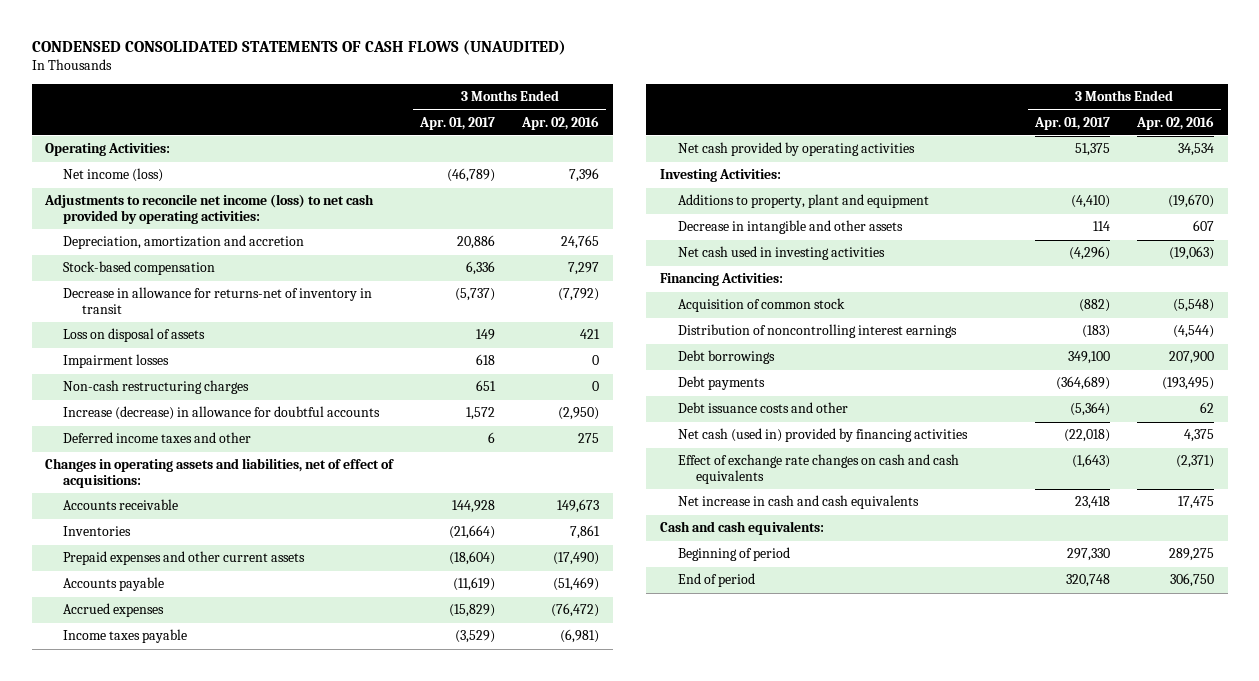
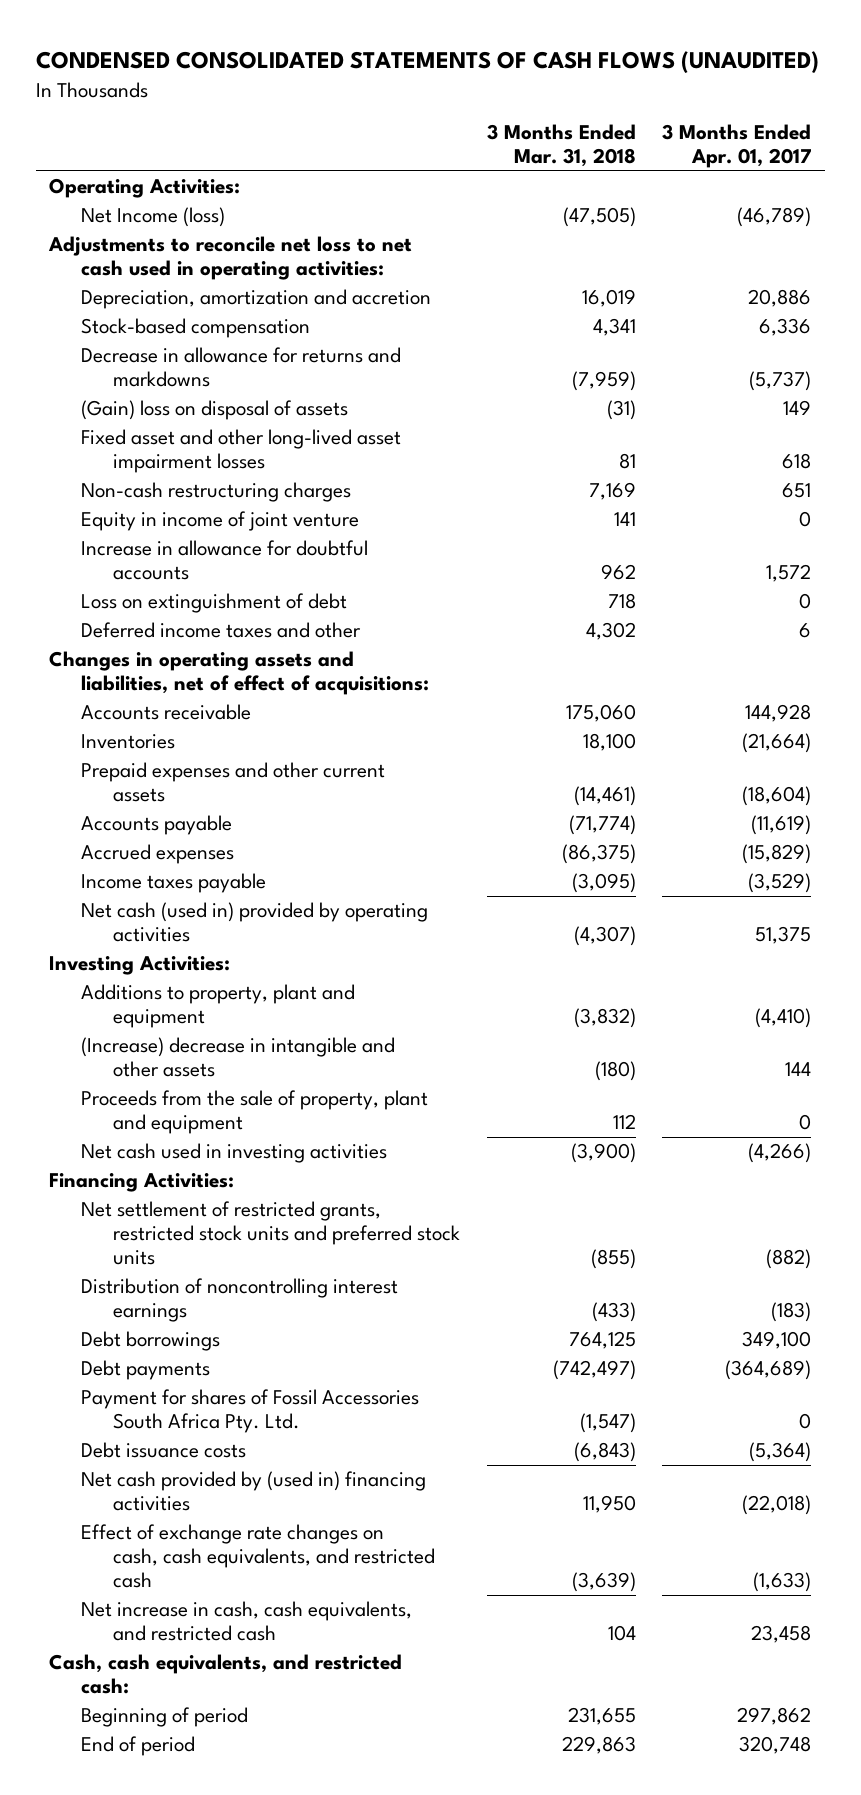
- | 3 Months Ended Apr. 01, 2017 | 3 Months Ended Apr. 02, 2016
+ | 3 Months Ended Mar. 31, 2018 | 3 Months Ended Apr. 01, 2017
- Net income (loss) | (46,789) | 7,396
- Adjustments to reconcile net income (loss) to net cash provided by operating activities:
+ Net Income (loss) | (47,505) | (46,789)
+ Adjustments to reconcile net loss to net cash used in operating activities:
- Decrease in allowance for returns-net of inventory in transit | (5,737) | (7,792)
- Loss on disposal of assets | 149 | 421
- Impairment losses | 618 | 0
+ Decrease in allowance for returns and markdowns | (7,959) | (5,737)
+ (Gain) loss on disposal of assets | (31) | 149
+ Fixed asset and other long-lived asset impairment losses | 81 | 618
- Increase (decrease) in allowance for doubtful accounts | 1,572 | (2,950)
+ Equity in income of joint venture | 141 | 0
+ Increase in allowance for doubtful accounts | 962 | 1,572
+ Loss on extinguishment of debt | 718 | 0
- Net cash provided by operating activities | 51,375 | 34,534
+ Net cash (used in) provided by operating activities | (4,307) | 51,375
- Decrease in intangible and other assets | 114 | 607
- Net cash used in investing activities | (4,296) | (19,063)
+ (Increase) decrease in intangible and other assets | (180) | 144
+ Proceeds from the sale of property, plant and equipment | 112 | 0
+ Net cash used in investing activities | (3,900) | (4,266)
- Acquisition of common stock | (882) | (5,548)
+ Net settlement of restricted grants, restricted stock units and preferred stock units | (855) | (882)
- Debt issuance costs and other | (5,364) | 62
- Net cash (used in) provided by financing activities | (22,018) | 4,375
- Effect of exchange rate changes on cash and cash equivalents | (1,643) | (2,371)
- Net increase in cash and cash equivalents | 23,418 | 17,475
- Cash and cash equivalents:
- Beginning of period | 297,330 | 289,275
+ Payment for shares of Fossil Accessories South Africa Pty. Ltd. | (1,547) | 0
+ Debt issuance costs | (6,843) | (5,364)
+ Net cash provided by (used in) financing activities | 11,950 | (22,018)
+ Effect of exchange rate changes on cash, cash equivalents, and restricted cash | (3,639) | (1,633)
+ Net increase in cash, cash equivalents, and restricted cash | 104 | 23,458
+ Cash, cash equivalents, and restricted cash:
+ Beginning of period | 231,655 | 297,862

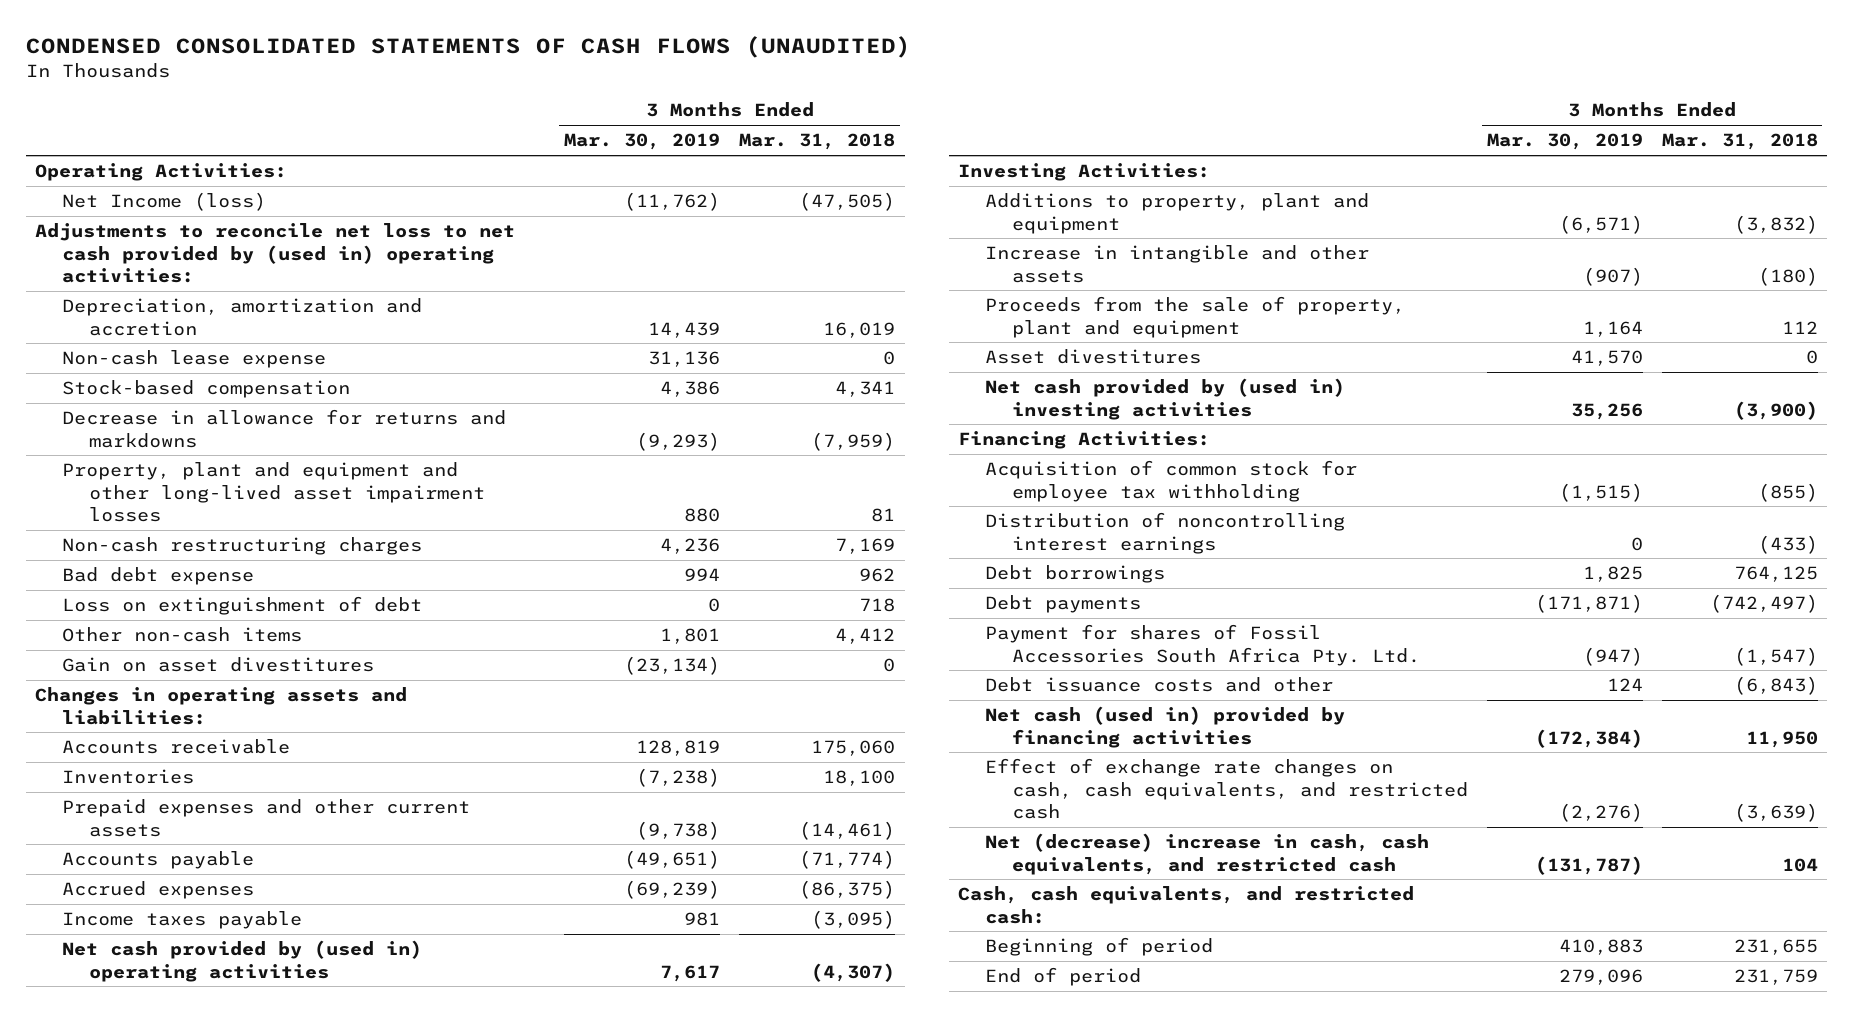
- | 3 Months Ended Mar. 31, 2018 | 3 Months Ended Apr. 01, 2017
+ | 3 Months Ended Mar. 30, 2019 | 3 Months Ended Mar. 31, 2018
- Adjustments to reconcile net loss to net cash used in operating activities:
+ Adjustments to reconcile net loss to net cash provided by (used in) operating activities:
+ Non-cash lease expense | 31,136 | 0
- (Gain) loss on disposal of assets | (31) | 149
- Fixed asset and other long-lived asset impairment losses | 81 | 618
+ Property, plant and equipment and other long-lived asset impairment losses | 880 | 81
- Equity in income of joint venture | 141 | 0
- Increase in allowance for doubtful accounts | 962 | 1,572
+ Bad debt expense | 994 | 962
- Deferred income taxes and other | 4,302 | 6
- Changes in operating assets and liabilities, net of effect of acquisitions:
+ Other non-cash items | 1,801 | 4,412
+ Gain on asset divestitures | (23,134) | 0
+ Changes in operating assets and liabilities:
- Net cash (used in) provided by operating activities | (4,307) | 51,375
+ Net cash provided by (used in) operating activities | 7,617 | (4,307)
- (Increase) decrease in intangible and other assets | (180) | 144
+ Increase in intangible and other assets | (907) | (180)
- Net cash used in investing activities | (3,900) | (4,266)
+ Asset divestitures | 41,570 | 0
+ Net cash provided by (used in) investing activities | 35,256 | (3,900)
- Net settlement of restricted grants, restricted stock units and preferred stock units | (855) | (882)
+ Acquisition of common stock for employee tax withholding | (1,515) | (855)
- Debt issuance costs | (6,843) | (5,364)
- Net cash provided by (used in) financing activities | 11,950 | (22,018)
+ Debt issuance costs and other | 124 | (6,843)
+ Net cash (used in) provided by financing activities | (172,384) | 11,950
- Net increase in cash, cash equivalents, and restricted cash | 104 | 23,458
+ Net (decrease) increase in cash, cash equivalents, and restricted cash | (131,787) | 104
- End of period | 229,863 | 320,748
+ End of period | 279,096 | 231,759

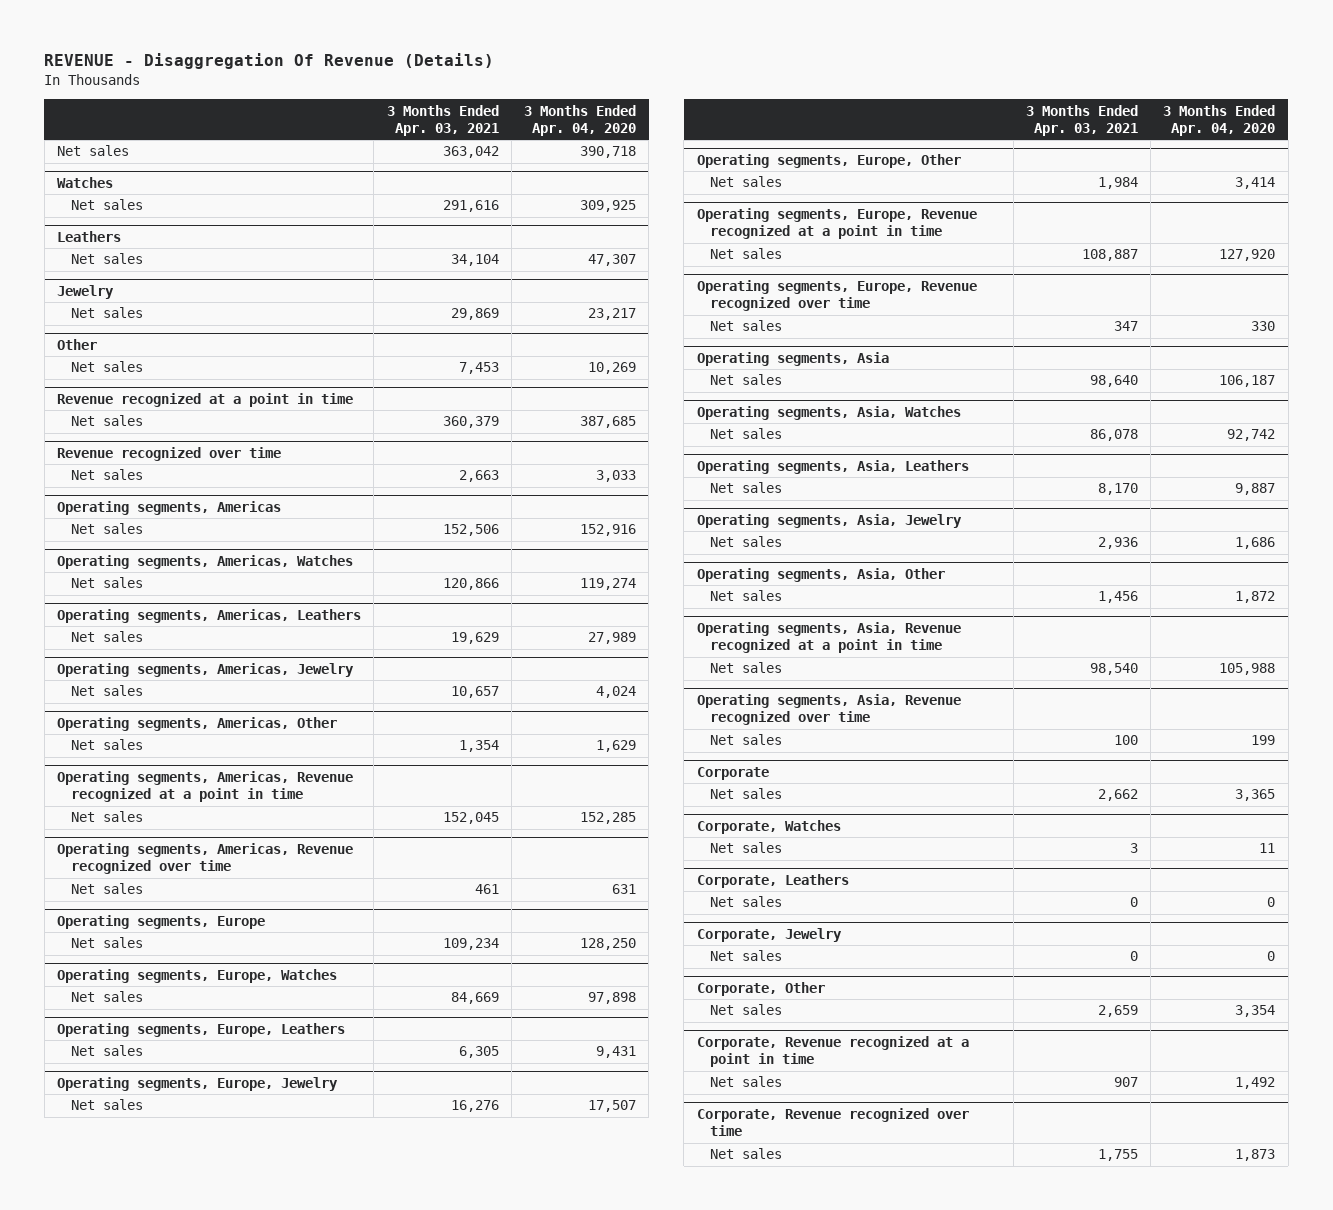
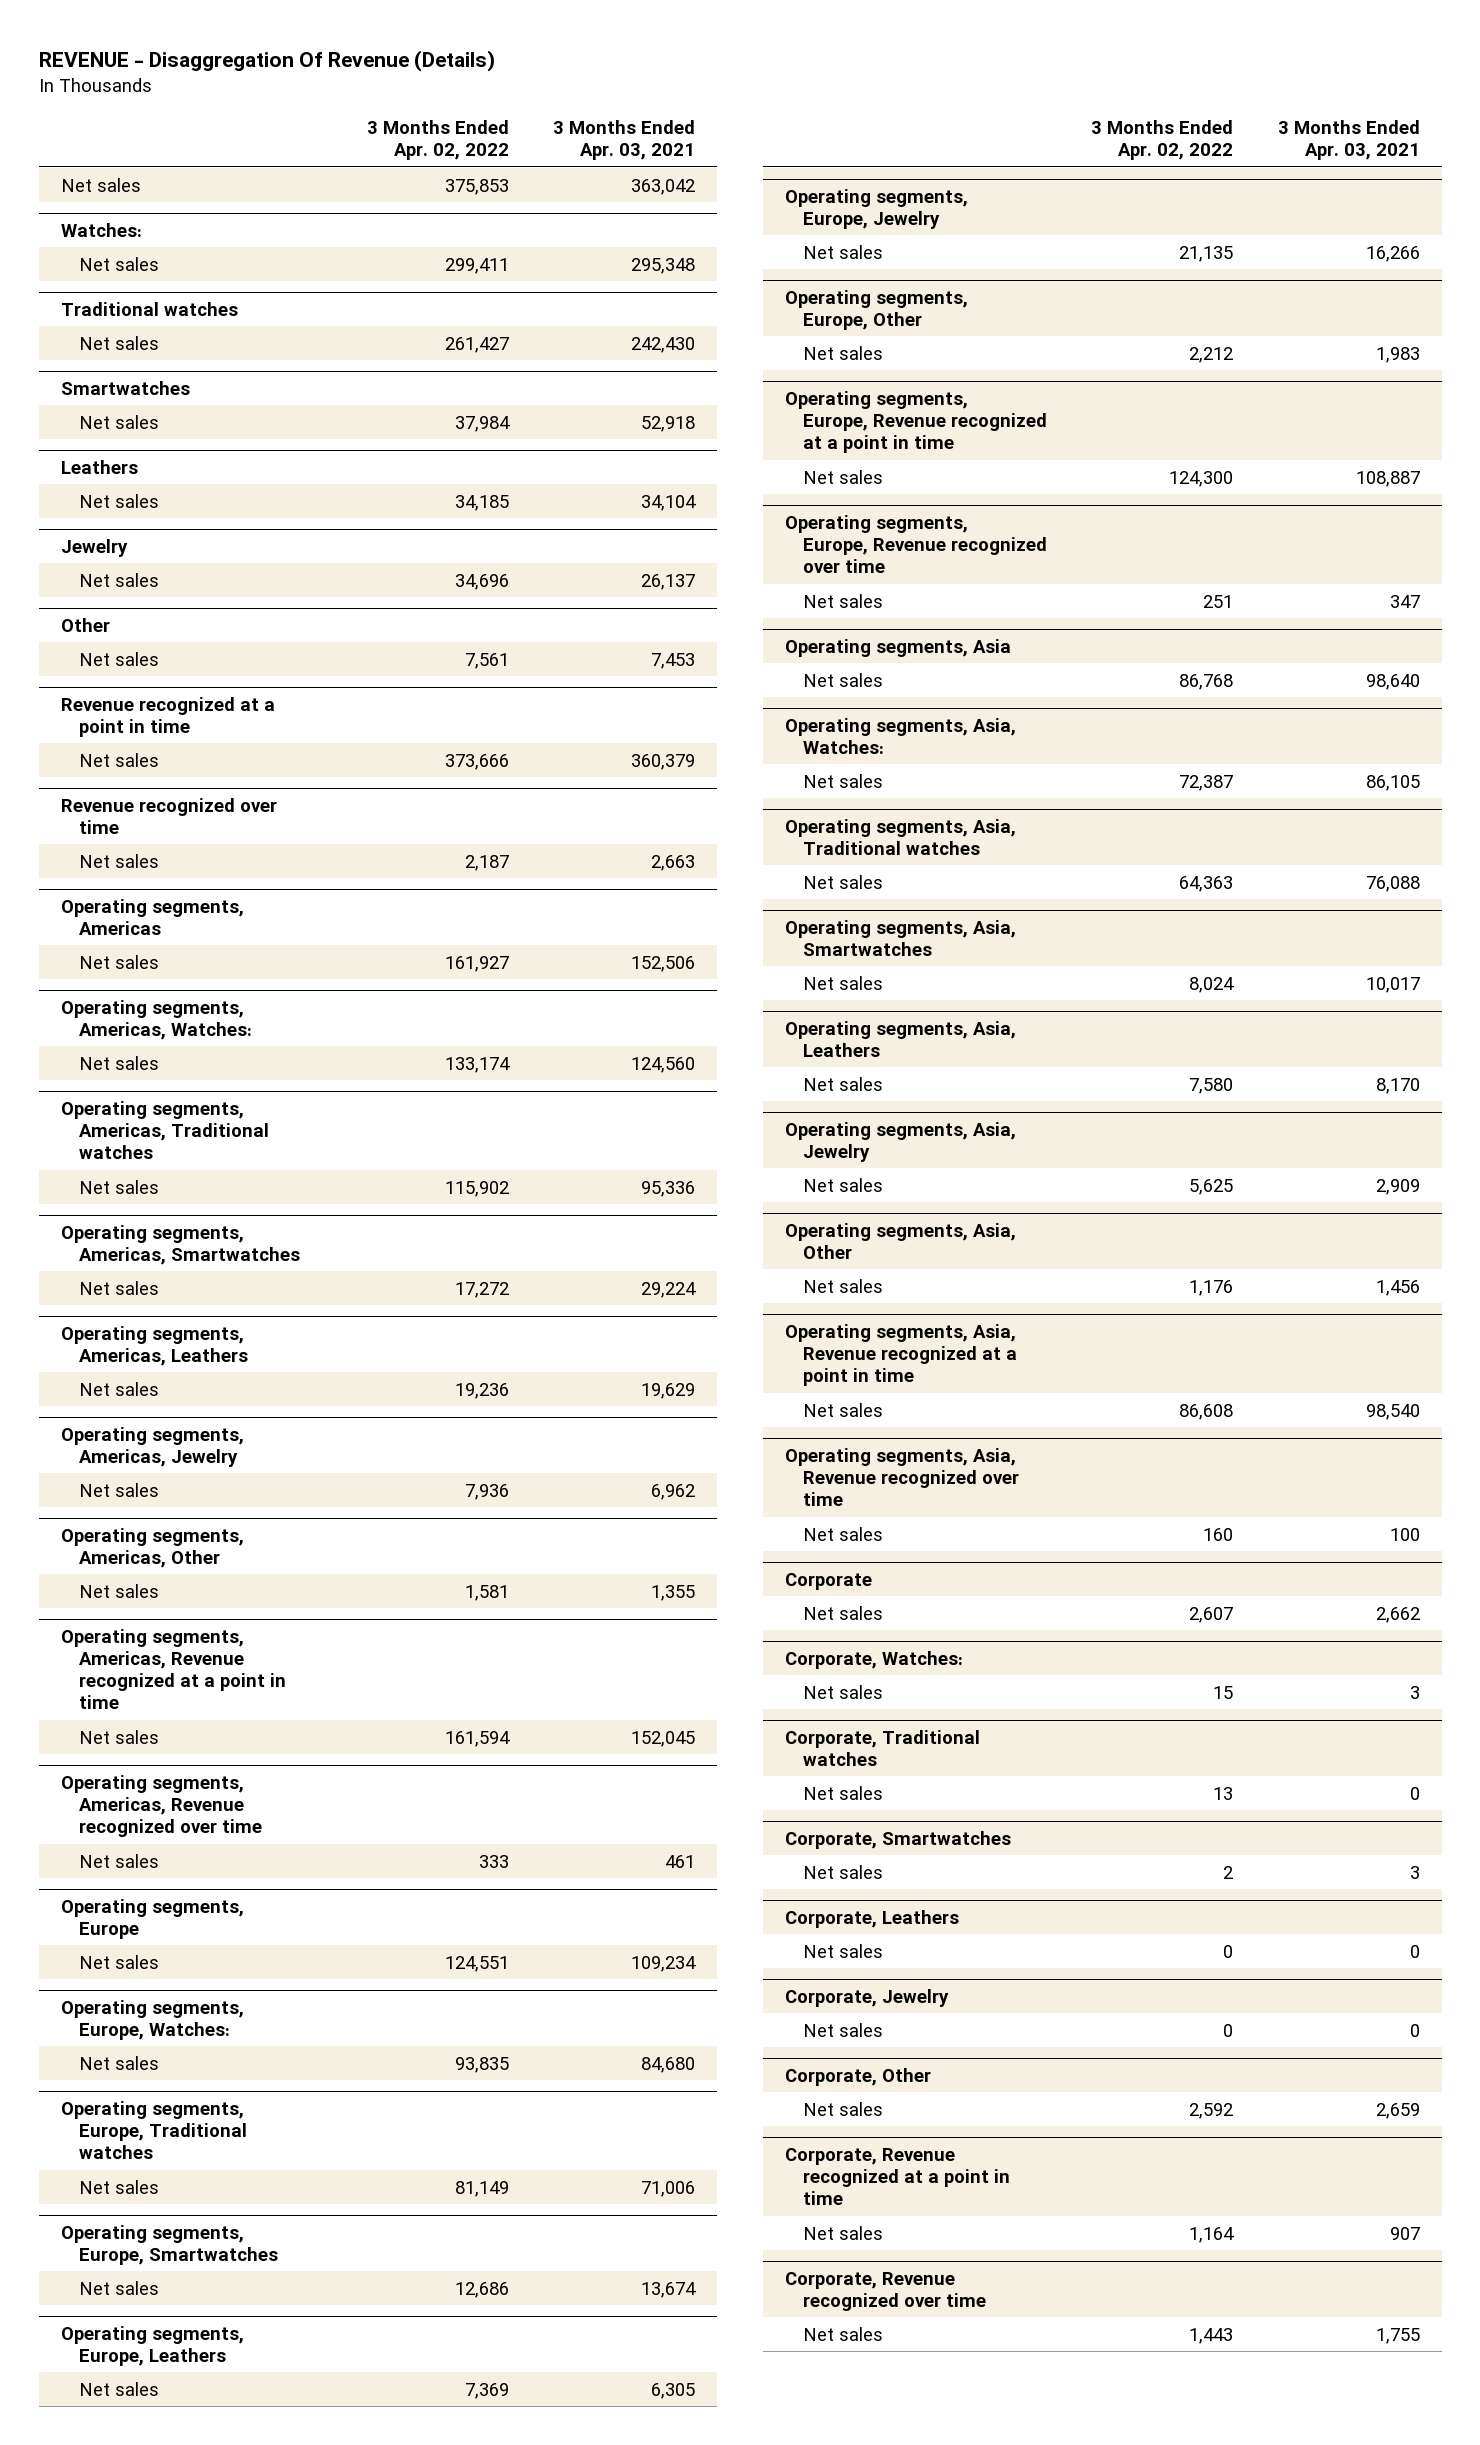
- | 3 Months Ended Apr. 03, 2021 | 3 Months Ended Apr. 04, 2020
+ | 3 Months Ended Apr. 02, 2022 | 3 Months Ended Apr. 03, 2021
- Watches
- Net sales | 291,616 | 309,925
+ Watches:
+ Net sales | 299,411 | 295,348
+ Traditional watches
+ Net sales | 261,427 | 242,430
+ Smartwatches
+ Net sales | 37,984 | 52,918
@ Jewelry
- Net sales | 29,869 | 23,217
+ Net sales | 34,696 | 26,137
- Operating segments, Americas, Watches
- Net sales | 120,866 | 119,274
+ Operating segments, Americas, Watches:
+ Net sales | 133,174 | 124,560
+ Operating segments, Americas, Traditional watches
+ Net sales | 115,902 | 95,336
+ Operating segments, Americas, Smartwatches
+ Net sales | 17,272 | 29,224
@ Operating segments, Americas, Jewelry
- Net sales | 10,657 | 4,024
+ Net sales | 7,936 | 6,962
@ Operating segments, Americas, Other
- Net sales | 1,354 | 1,629
+ Net sales | 1,581 | 1,355
- Operating segments, Europe, Watches
- Net sales | 84,669 | 97,898
+ Operating segments, Europe, Watches:
+ Net sales | 93,835 | 84,680
+ Operating segments, Europe, Traditional watches
+ Net sales | 81,149 | 71,006
+ Operating segments, Europe, Smartwatches
+ Net sales | 12,686 | 13,674
@ Operating segments, Europe, Jewelry
- Net sales | 16,276 | 17,507
+ Net sales | 21,135 | 16,266
@ Operating segments, Europe, Other
- Net sales | 1,984 | 3,414
+ Net sales | 2,212 | 1,983
- Operating segments, Asia, Watches
- Net sales | 86,078 | 92,742
+ Operating segments, Asia, Watches:
+ Net sales | 72,387 | 86,105
+ Operating segments, Asia, Traditional watches
+ Net sales | 64,363 | 76,088
+ Operating segments, Asia, Smartwatches
+ Net sales | 8,024 | 10,017
@ Operating segments, Asia, Jewelry
- Net sales | 2,936 | 1,686
+ Net sales | 5,625 | 2,909
- Corporate, Watches
+ Corporate, Watches:
+ Corporate, Traditional watches
+ Net sales | 13 | 0
+ Corporate, Smartwatches
+ Net sales | 2 | 3

